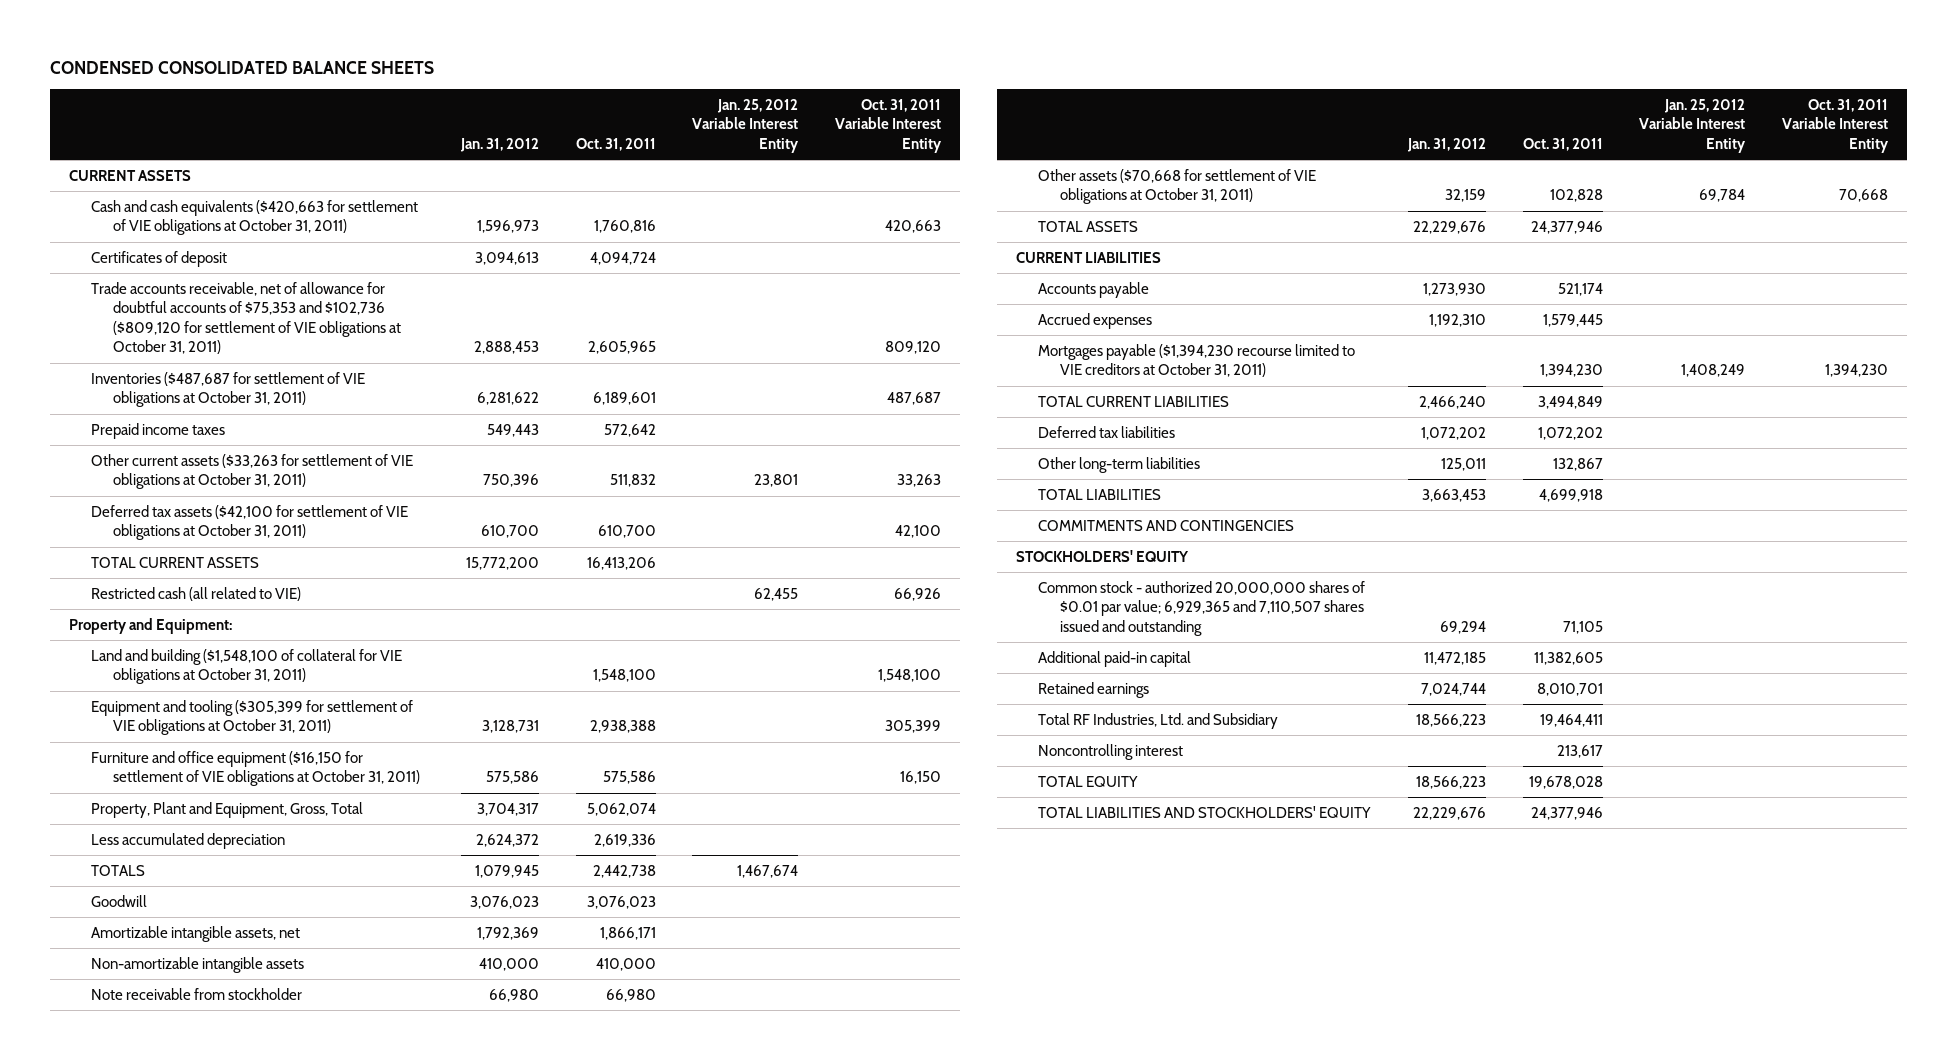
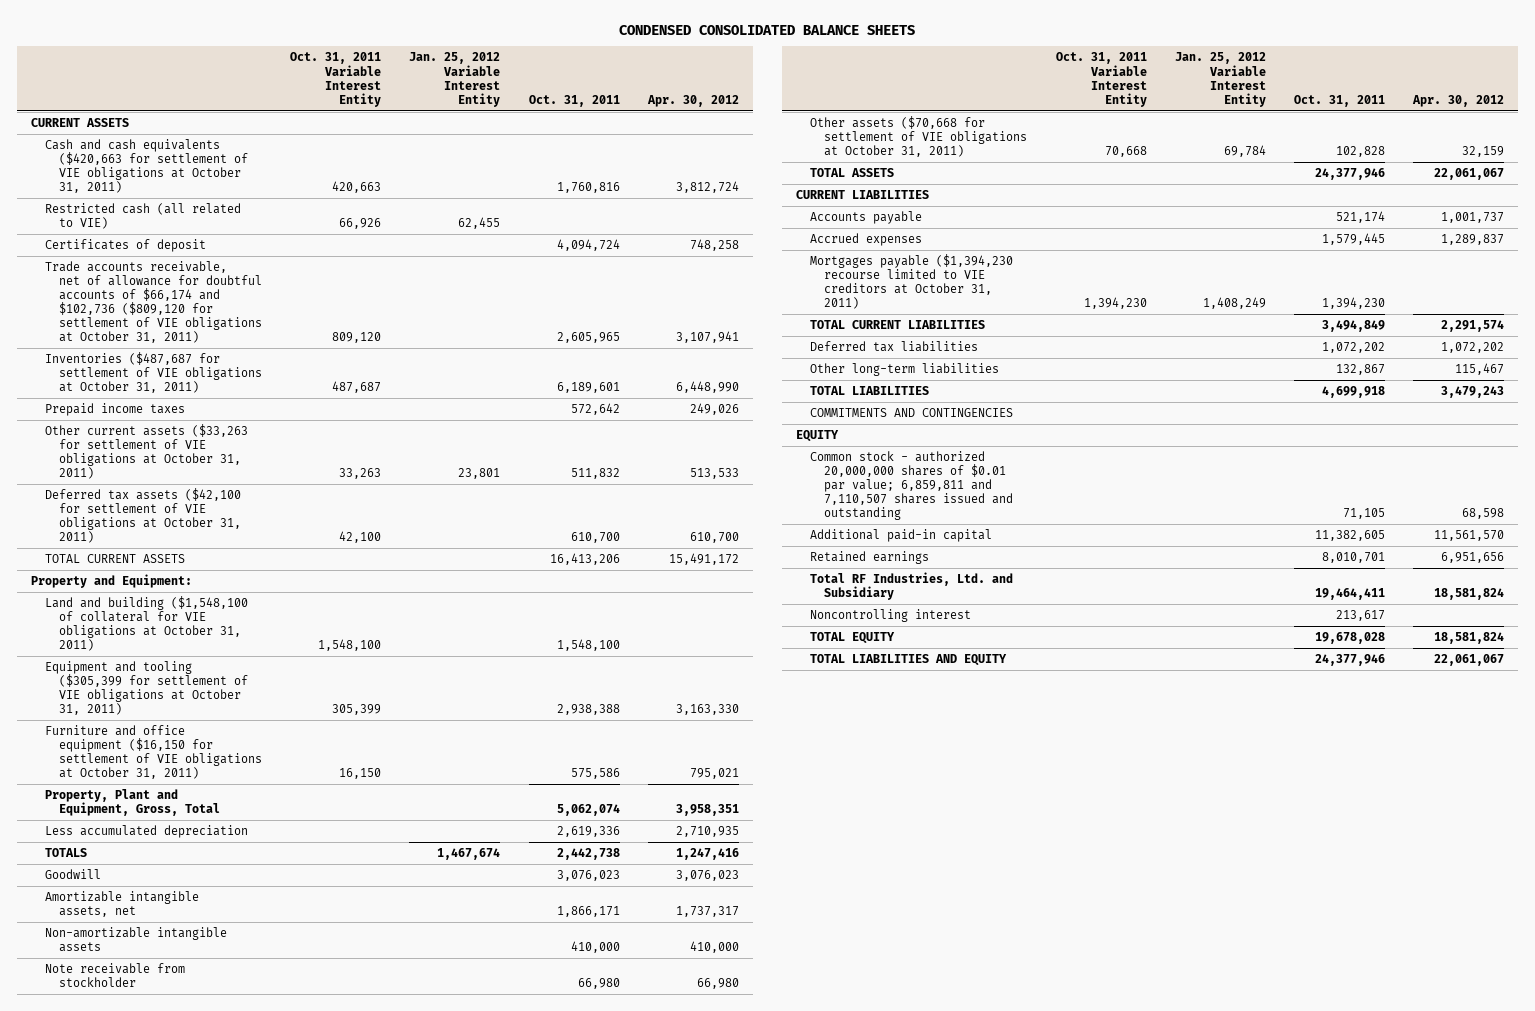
- | Jan. 31, 2012 | Oct. 31, 2011 | Jan. 25, 2012 Variable Interest Entity | Oct. 31, 2011 Variable Interest Entity
+ | Oct. 31, 2011 Variable Interest Entity | Jan. 25, 2012 Variable Interest Entity | Oct. 31, 2011 | Apr. 30, 2012
moved up: Restricted cash (all related to VIE) | 66,926 | 62,455 | |
- Trade accounts receivable, net of allowance for doubtful accounts of $75,353 and $102,736 ($809,120 for settlement of VIE obligations at October 31, 2011) | 2,888,453 | 2,605,965 | | 809,120
+ Trade accounts receivable, net of allowance for doubtful accounts of $66,174 and $102,736 ($809,120 for settlement of VIE obligations at October 31, 2011) | 809,120 | | 2,605,965 | 3,107,941
- STOCKHOLDERS' EQUITY
- Common stock - authorized 20,000,000 shares of $0.01 par value; 6,929,365 and 7,110,507 shares issued and outstanding | 69,294 | 71,105 | |
+ EQUITY
+ Common stock - authorized 20,000,000 shares of $0.01 par value; 6,859,811 and 7,110,507 shares issued and outstanding | | | 71,105 | 68,598
- TOTAL LIABILITIES AND STOCKHOLDERS' EQUITY | 22,229,676 | 24,377,946 | |
+ TOTAL LIABILITIES AND EQUITY | | | 24,377,946 | 22,061,067

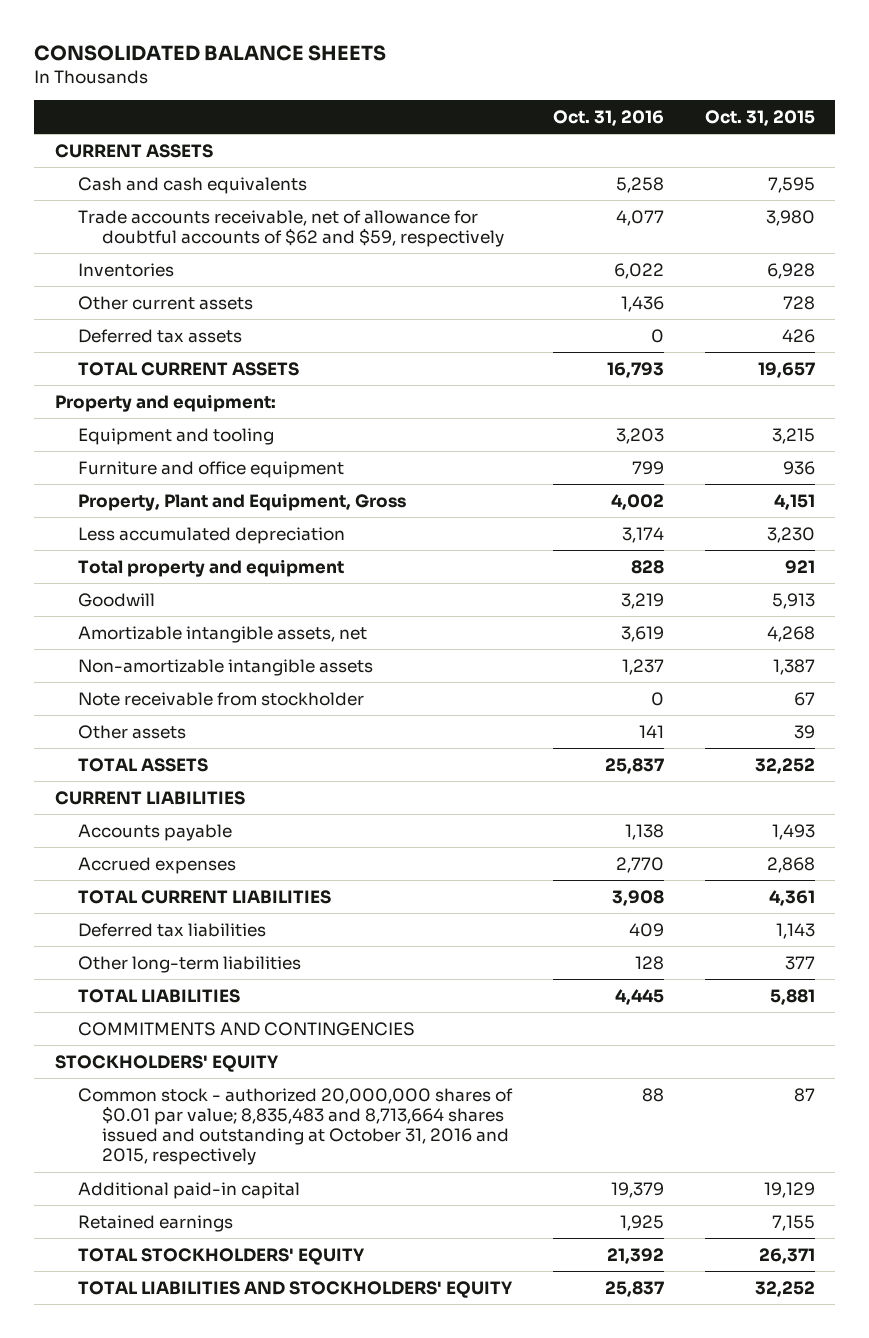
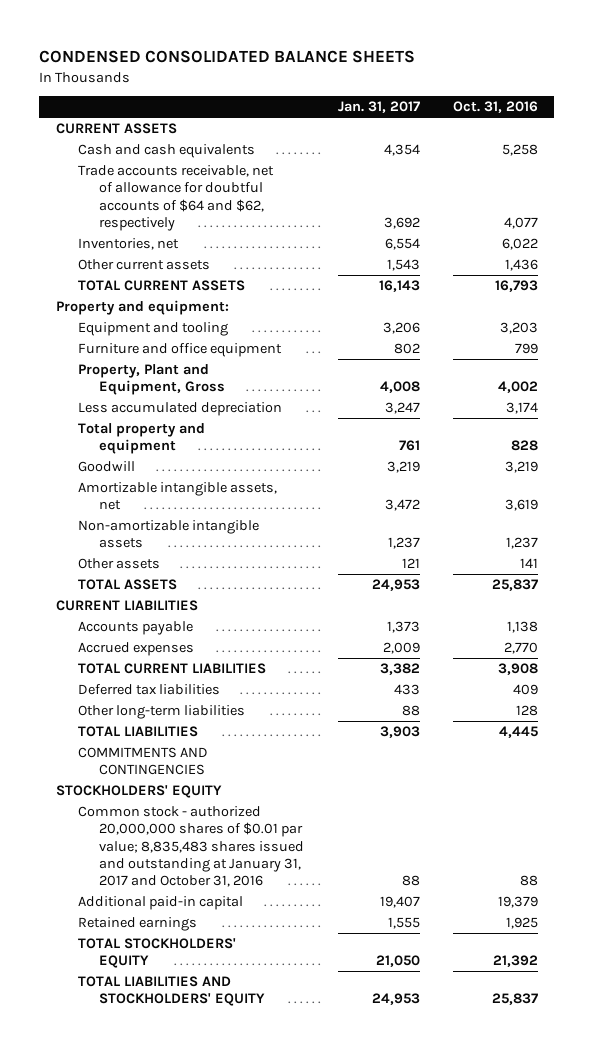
- CONSOLIDATED BALANCE SHEETS
+ CONDENSED CONSOLIDATED BALANCE SHEETS
- | Oct. 31, 2016 | Oct. 31, 2015
+ | Jan. 31, 2017 | Oct. 31, 2016
- Trade accounts receivable, net of allowance for doubtful accounts of $62 and $59, respectively | 4,077 | 3,980
- Inventories | 6,022 | 6,928
+ Trade accounts receivable, net of allowance for doubtful accounts of $64 and $62, respectively | 3,692 | 4,077
+ Inventories, net | 6,554 | 6,022
- Deferred tax assets | 0 | 426
- Note receivable from stockholder | 0 | 67
- Common stock - authorized 20,000,000 shares of $0.01 par value; 8,835,483 and 8,713,664 shares issued and outstanding at October 31, 2016 and 2015, respectively | 88 | 87
+ Common stock - authorized 20,000,000 shares of $0.01 par value; 8,835,483 shares issued and outstanding at January 31, 2017 and October 31, 2016 | 88 | 88

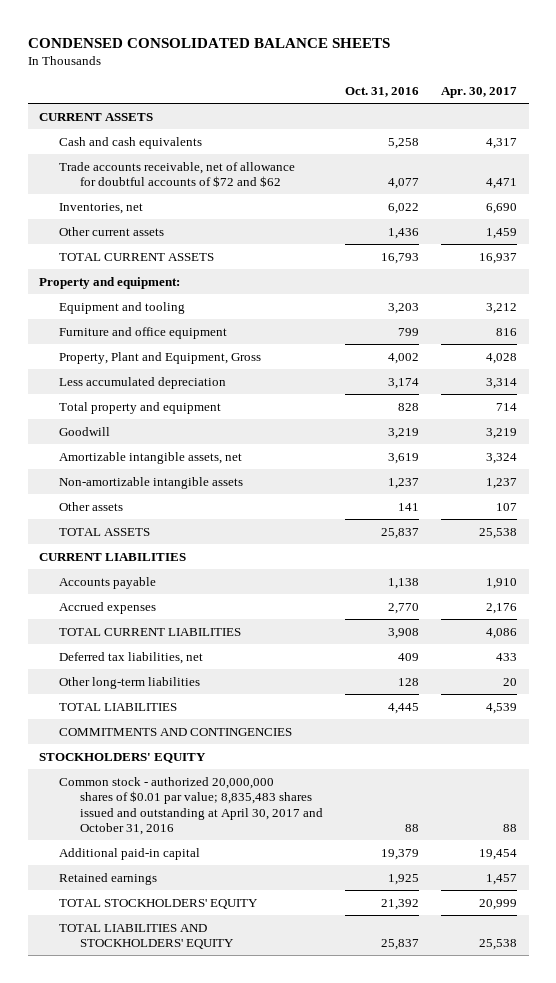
- | Jan. 31, 2017 | Oct. 31, 2016
+ | Oct. 31, 2016 | Apr. 30, 2017
- Trade accounts receivable, net of allowance for doubtful accounts of $64 and $62, respectively | 3,692 | 4,077
+ Trade accounts receivable, net of allowance for doubtful accounts of $72 and $62 | 4,077 | 4,471
- Deferred tax liabilities | 433 | 409
+ Deferred tax liabilities, net | 409 | 433
- Common stock - authorized 20,000,000 shares of $0.01 par value; 8,835,483 shares issued and outstanding at January 31, 2017 and October 31, 2016 | 88 | 88
+ Common stock - authorized 20,000,000 shares of $0.01 par value; 8,835,483 shares issued and outstanding at April 30, 2017 and October 31, 2016 | 88 | 88

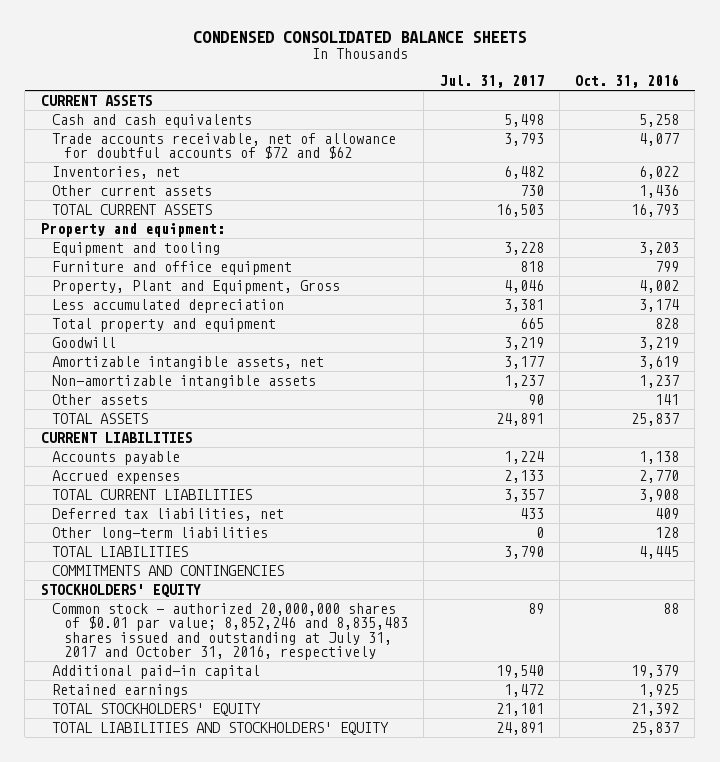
- | Oct. 31, 2016 | Apr. 30, 2017
+ | Jul. 31, 2017 | Oct. 31, 2016
- Common stock - authorized 20,000,000 shares of $0.01 par value; 8,835,483 shares issued and outstanding at April 30, 2017 and October 31, 2016 | 88 | 88
+ Common stock - authorized 20,000,000 shares of $0.01 par value; 8,852,246 and 8,835,483 shares issued and outstanding at July 31, 2017 and October 31, 2016, respectively | 89 | 88

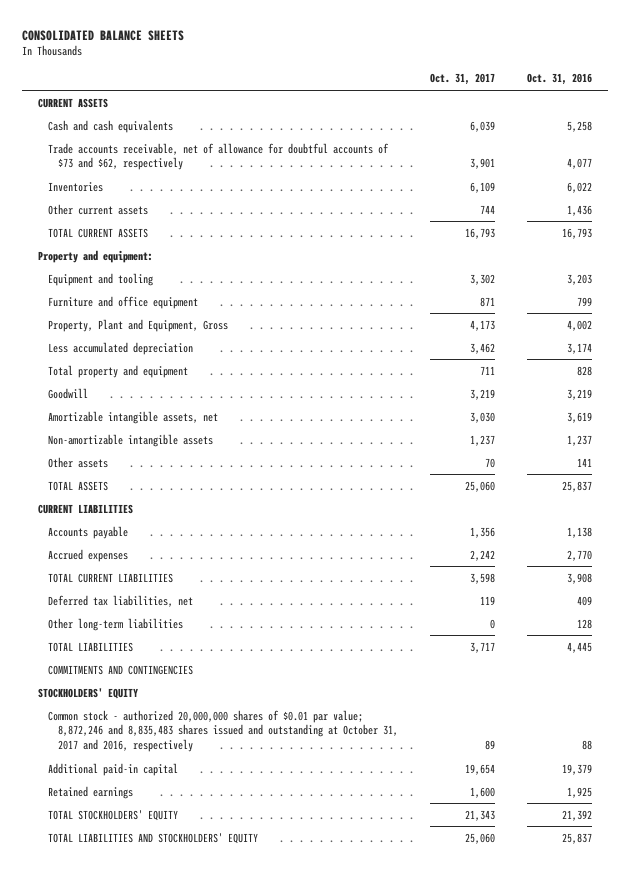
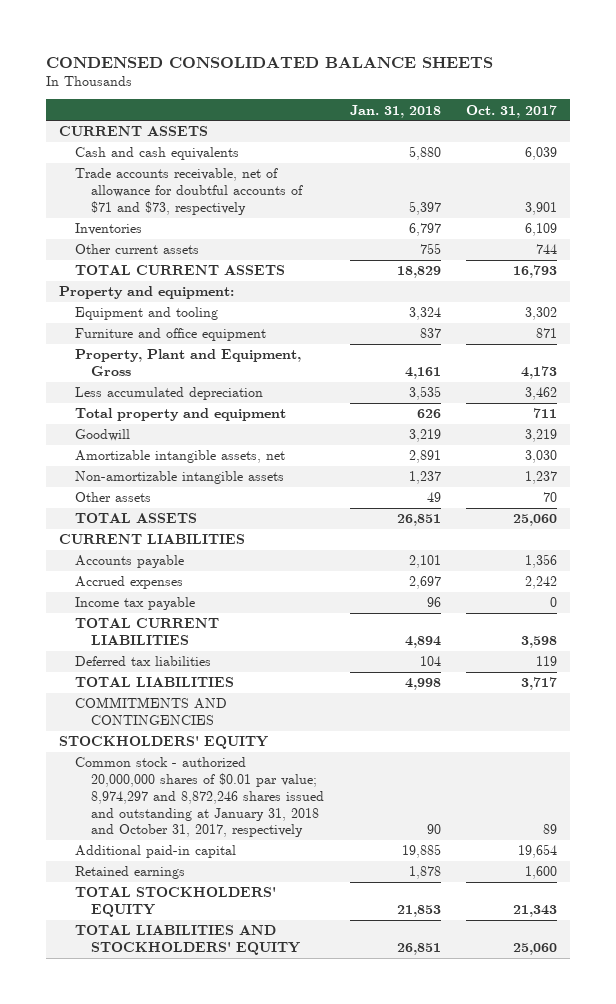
- CONSOLIDATED BALANCE SHEETS
+ CONDENSED CONSOLIDATED BALANCE SHEETS
- | Oct. 31, 2017 | Oct. 31, 2016
+ | Jan. 31, 2018 | Oct. 31, 2017
- Trade accounts receivable, net of allowance for doubtful accounts of $73 and $62, respectively | 3,901 | 4,077
+ Trade accounts receivable, net of allowance for doubtful accounts of $71 and $73, respectively | 5,397 | 3,901
+ Income tax payable | 96 | 0
- Deferred tax liabilities, net | 119 | 409
- Other long-term liabilities | 0 | 128
+ Deferred tax liabilities | 104 | 119
- Common stock - authorized 20,000,000 shares of $0.01 par value; 8,872,246 and 8,835,483 shares issued and outstanding at October 31, 2017 and 2016, respectively | 89 | 88
+ Common stock - authorized 20,000,000 shares of $0.01 par value; 8,974,297 and 8,872,246 shares issued and outstanding at January 31, 2018 and October 31, 2017, respectively | 90 | 89

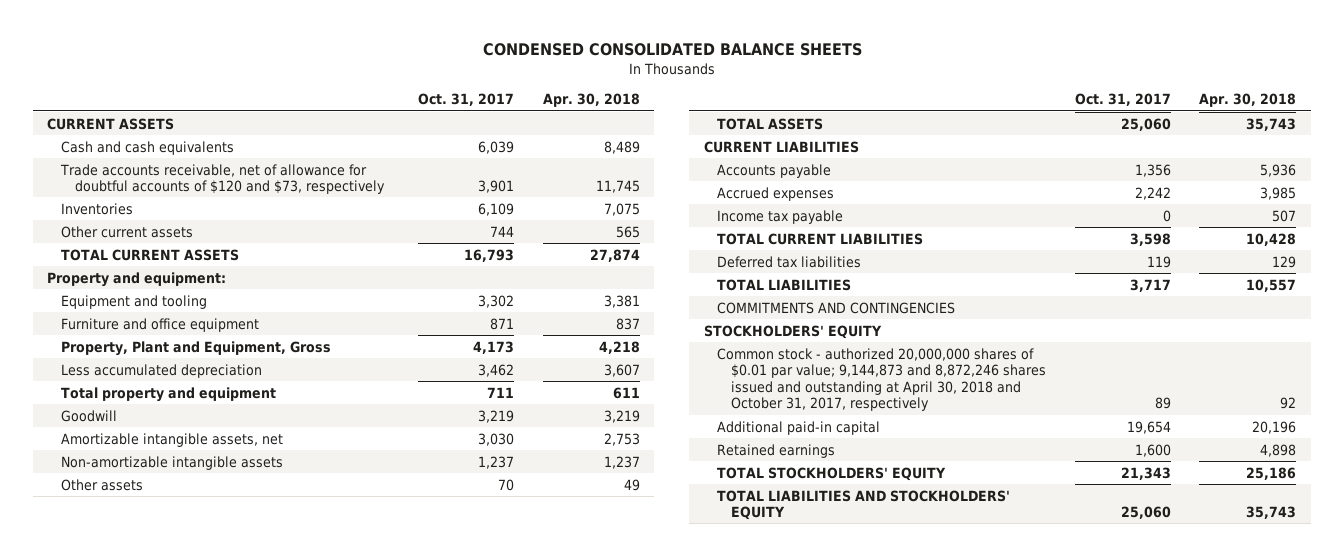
- | Jan. 31, 2018 | Oct. 31, 2017
+ | Oct. 31, 2017 | Apr. 30, 2018
- Trade accounts receivable, net of allowance for doubtful accounts of $71 and $73, respectively | 5,397 | 3,901
+ Trade accounts receivable, net of allowance for doubtful accounts of $120 and $73, respectively | 3,901 | 11,745
- Common stock - authorized 20,000,000 shares of $0.01 par value; 8,974,297 and 8,872,246 shares issued and outstanding at January 31, 2018 and October 31, 2017, respectively | 90 | 89
+ Common stock - authorized 20,000,000 shares of $0.01 par value; 9,144,873 and 8,872,246 shares issued and outstanding at April 30, 2018 and October 31, 2017, respectively | 89 | 92

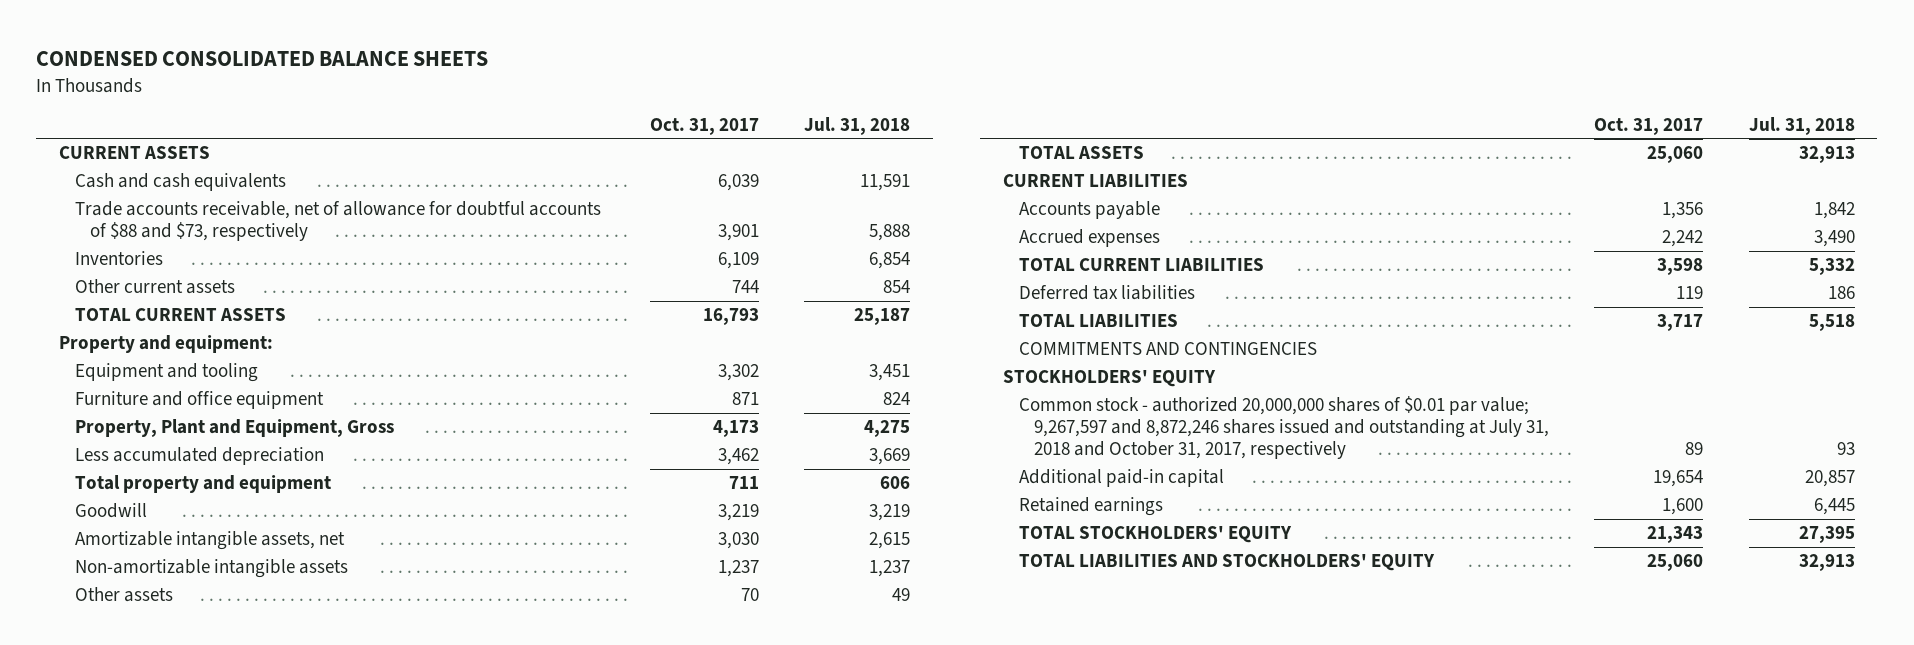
- | Oct. 31, 2017 | Apr. 30, 2018
+ | Oct. 31, 2017 | Jul. 31, 2018
- Trade accounts receivable, net of allowance for doubtful accounts of $120 and $73, respectively | 3,901 | 11,745
+ Trade accounts receivable, net of allowance for doubtful accounts of $88 and $73, respectively | 3,901 | 5,888
- Income tax payable | 0 | 507
- Common stock - authorized 20,000,000 shares of $0.01 par value; 9,144,873 and 8,872,246 shares issued and outstanding at April 30, 2018 and October 31, 2017, respectively | 89 | 92
+ Common stock - authorized 20,000,000 shares of $0.01 par value; 9,267,597 and 8,872,246 shares issued and outstanding at July 31, 2018 and October 31, 2017, respectively | 89 | 93

